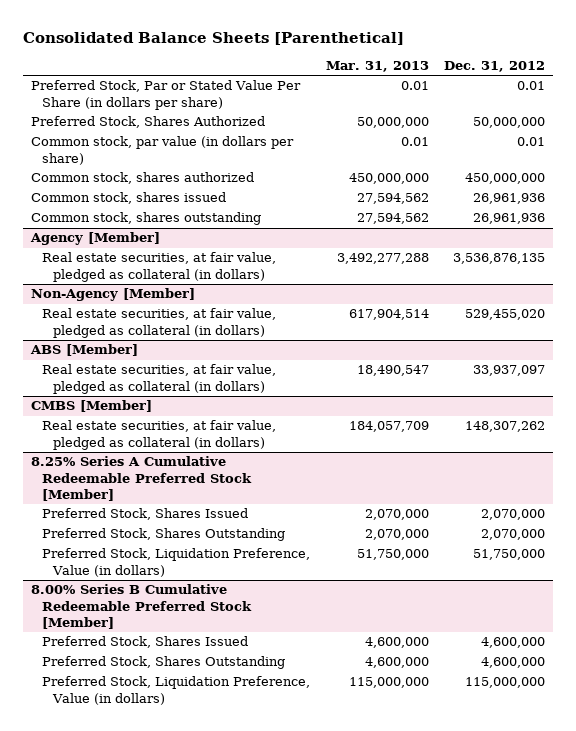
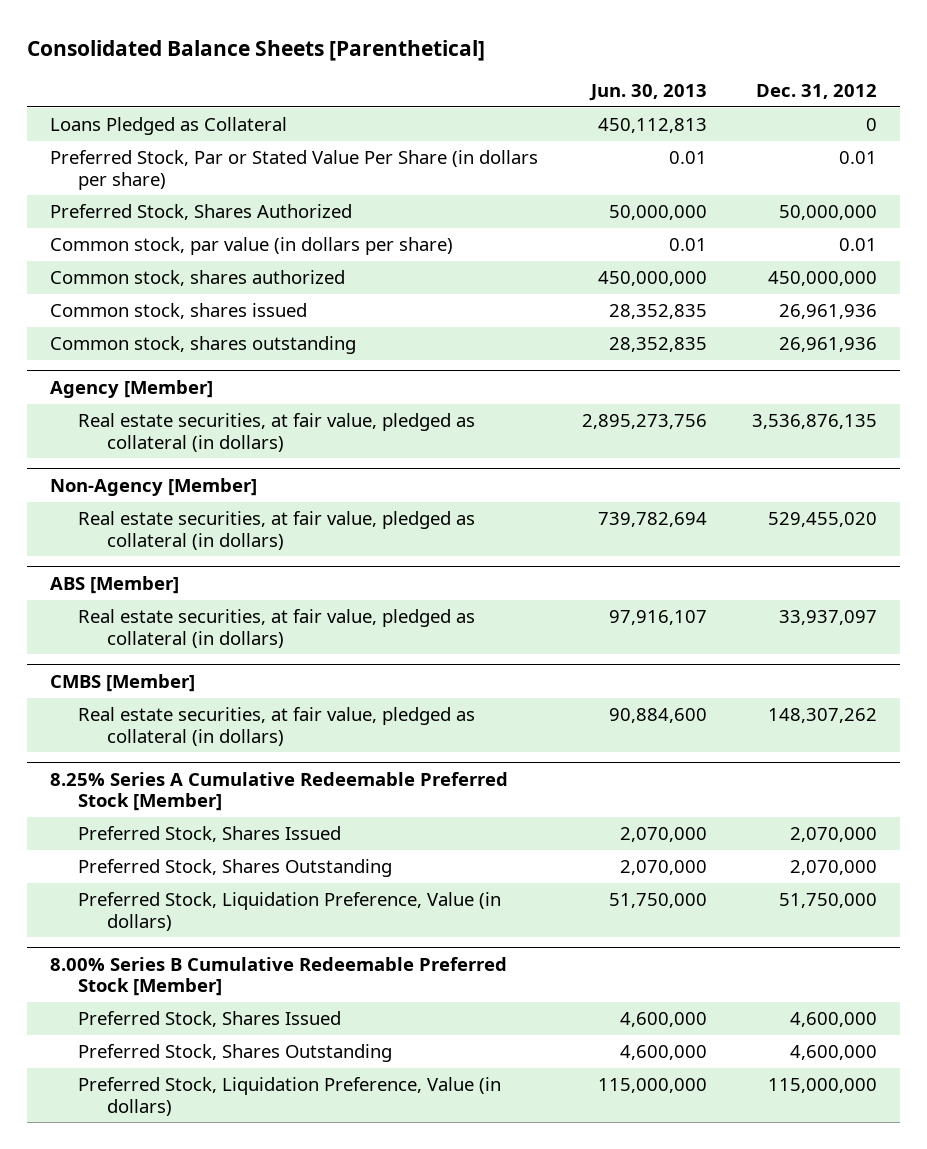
- | Mar. 31, 2013 | Dec. 31, 2012
+ | Jun. 30, 2013 | Dec. 31, 2012
+ Loans Pledged as Collateral | 450,112,813 | 0

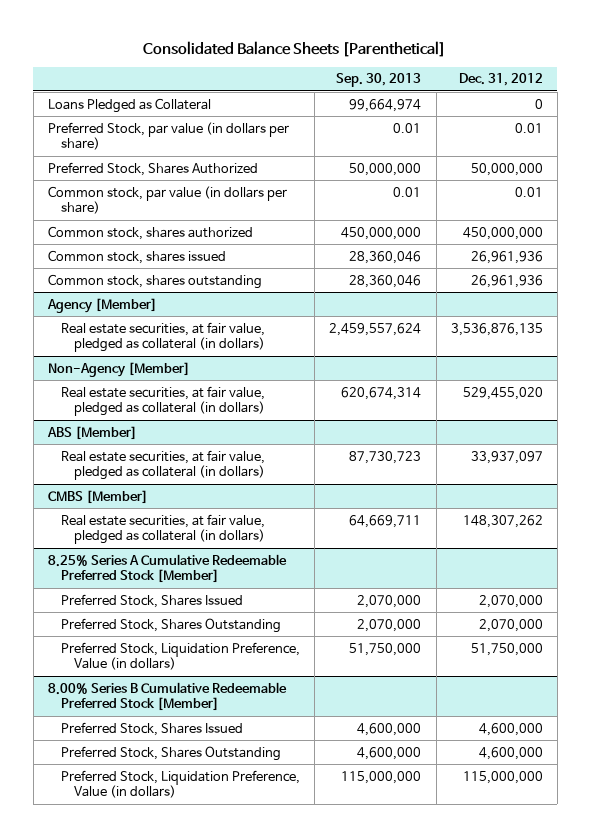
- | Jun. 30, 2013 | Dec. 31, 2012
+ | Sep. 30, 2013 | Dec. 31, 2012
- Preferred Stock, Par or Stated Value Per Share (in dollars per share) | 0.01 | 0.01
+ Preferred Stock, par value (in dollars per share) | 0.01 | 0.01

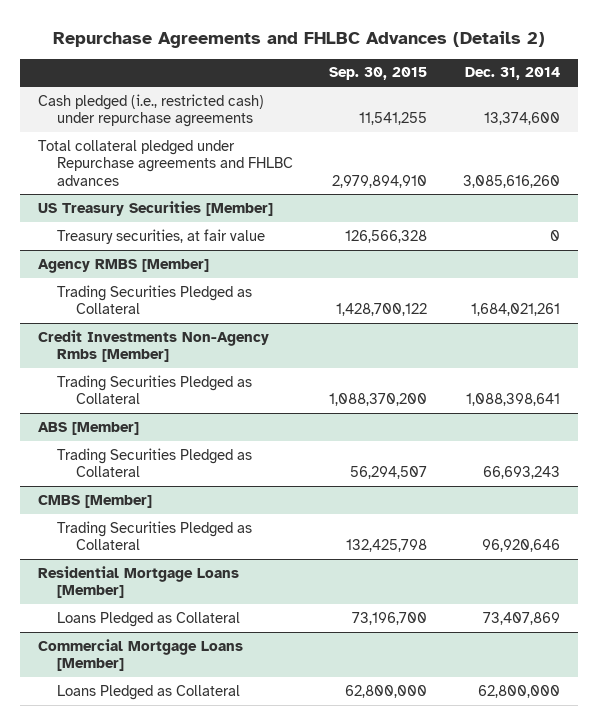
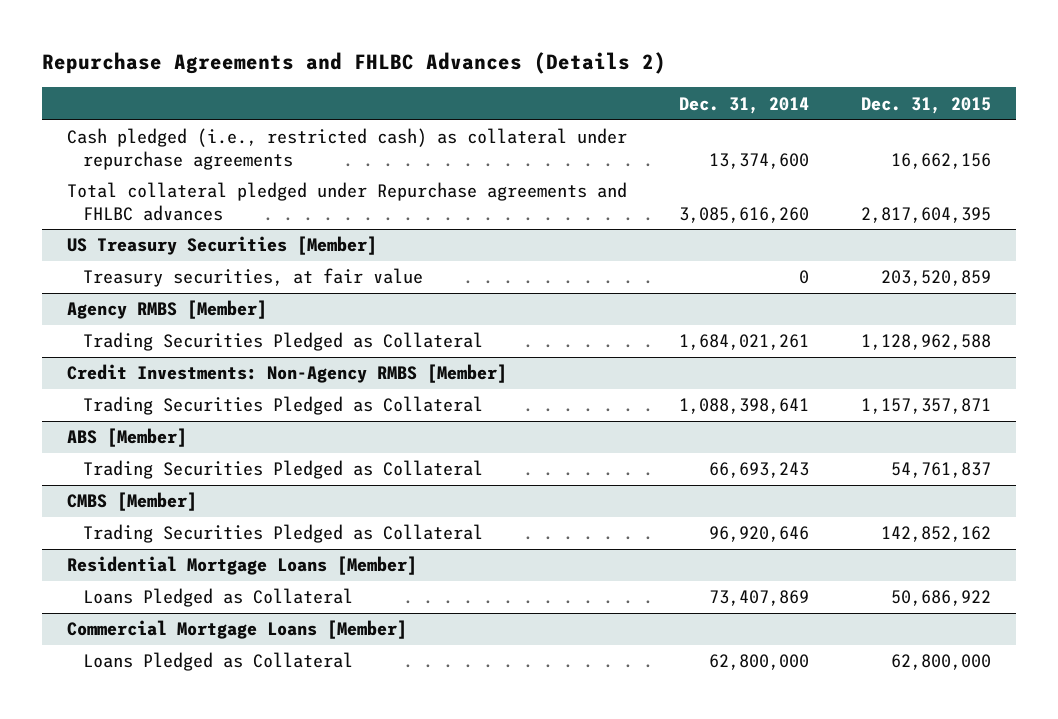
- | Sep. 30, 2015 | Dec. 31, 2014
+ | Dec. 31, 2014 | Dec. 31, 2015
- Cash pledged (i.e., restricted cash) under repurchase agreements | 11,541,255 | 13,374,600
+ Cash pledged (i.e., restricted cash) as collateral under repurchase agreements | 13,374,600 | 16,662,156
- Credit Investments Non-Agency Rmbs [Member]
+ Credit Investments: Non-Agency RMBS [Member]

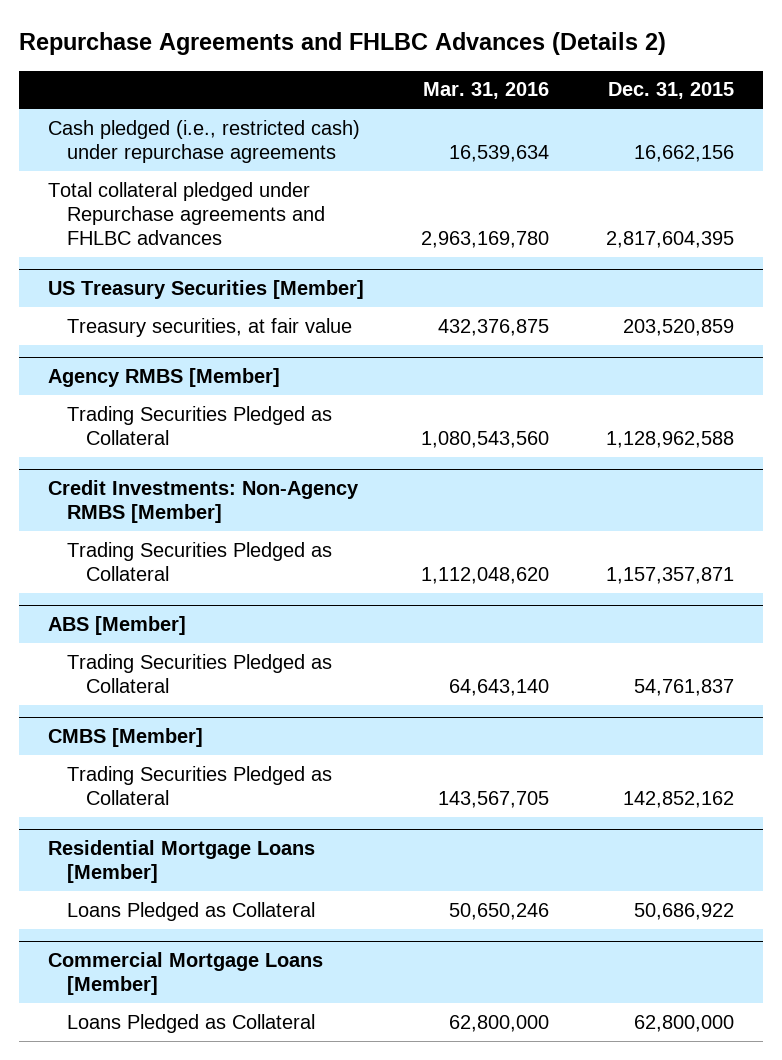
- | Dec. 31, 2014 | Dec. 31, 2015
+ | Mar. 31, 2016 | Dec. 31, 2015
- Cash pledged (i.e., restricted cash) as collateral under repurchase agreements | 13,374,600 | 16,662,156
+ Cash pledged (i.e., restricted cash) under repurchase agreements | 16,539,634 | 16,662,156

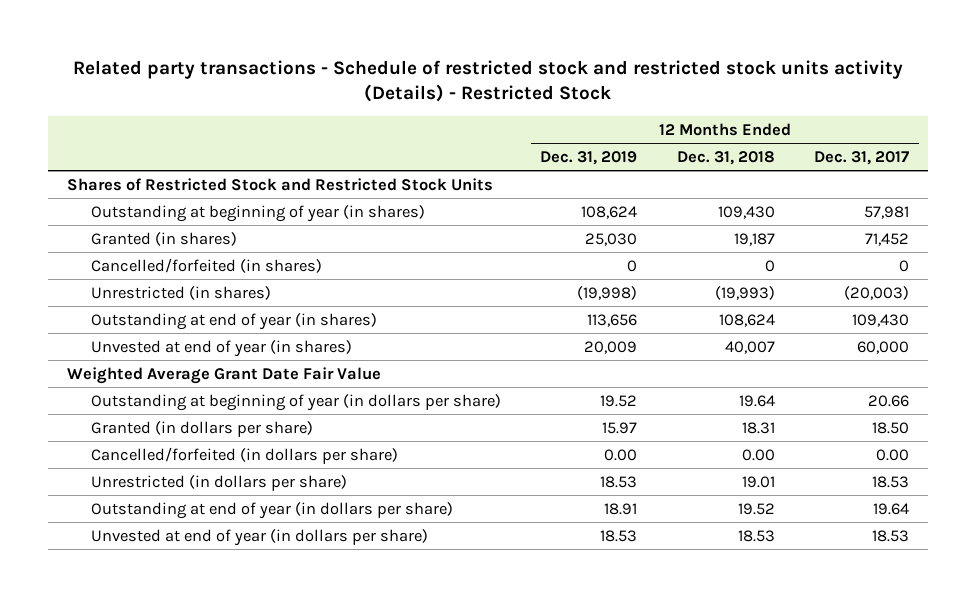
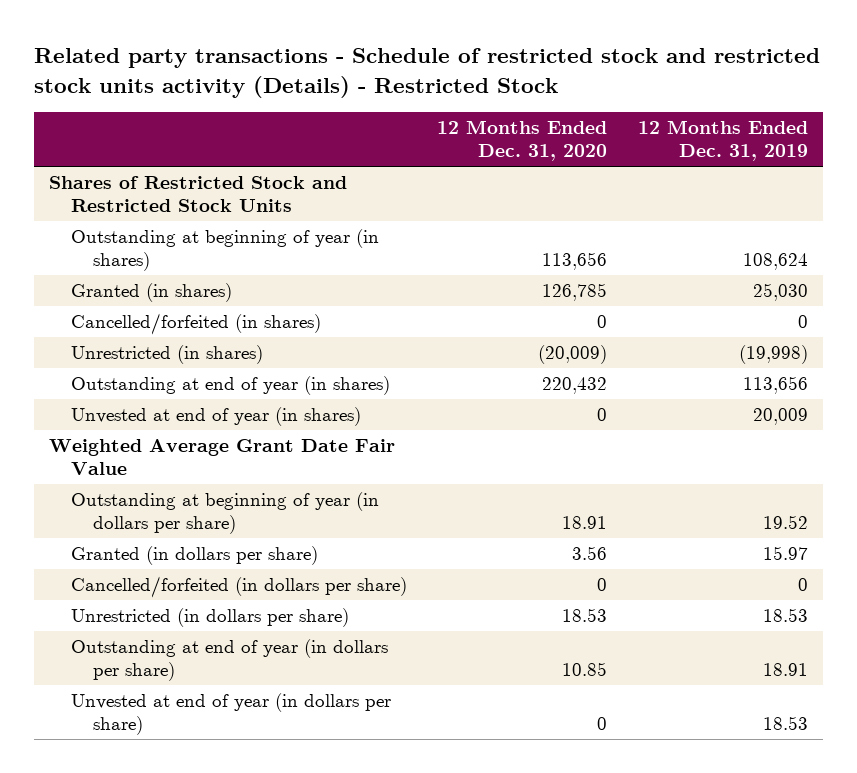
- | 12 Months Ended Dec. 31, 2019 | 12 Months Ended Dec. 31, 2018 | 12 Months Ended Dec. 31, 2017
+ | 12 Months Ended Dec. 31, 2020 | 12 Months Ended Dec. 31, 2019
- Cancelled/forfeited (in dollars per share) | 0.00 | 0.00 | 0.00
+ Cancelled/forfeited (in dollars per share) | 0 | 0

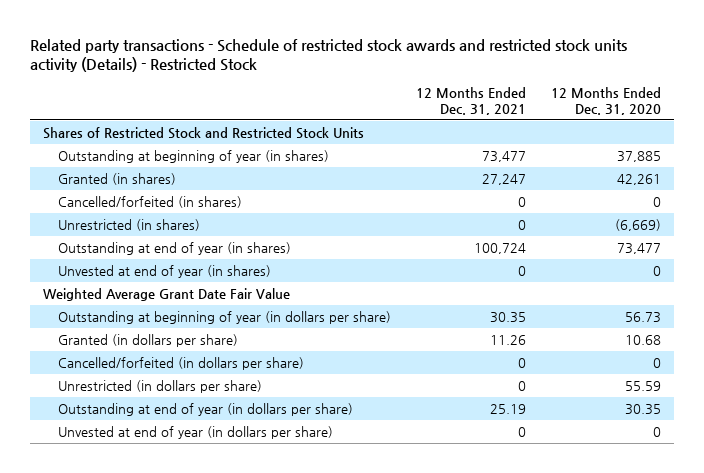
- Related party transactions - Schedule of restricted stock and restricted stock units activity (Details) - Restricted Stock
+ Related party transactions - Schedule of restricted stock awards and restricted stock units activity (Details) - Restricted Stock
- | 12 Months Ended Dec. 31, 2020 | 12 Months Ended Dec. 31, 2019
+ | 12 Months Ended Dec. 31, 2021 | 12 Months Ended Dec. 31, 2020
- Outstanding at beginning of year (in shares) | 113,656 | 108,624
- Granted (in shares) | 126,785 | 25,030
+ Outstanding at beginning of year (in shares) | 73,477 | 37,885
+ Granted (in shares) | 27,247 | 42,261
- Unrestricted (in shares) | (20,009) | (19,998)
- Outstanding at end of year (in shares) | 220,432 | 113,656
+ Unrestricted (in shares) | 0 | (6,669)
+ Outstanding at end of year (in shares) | 100,724 | 73,477
- Outstanding at beginning of year (in dollars per share) | 18.91 | 19.52
- Granted (in dollars per share) | 3.56 | 15.97
+ Outstanding at beginning of year (in dollars per share) | 30.35 | 56.73
+ Granted (in dollars per share) | 11.26 | 10.68
- Unrestricted (in dollars per share) | 18.53 | 18.53
- Outstanding at end of year (in dollars per share) | 10.85 | 18.91
+ Unrestricted (in dollars per share) | 0 | 55.59
+ Outstanding at end of year (in dollars per share) | 25.19 | 30.35

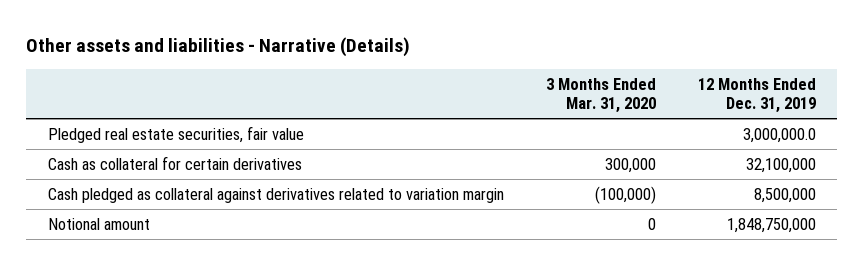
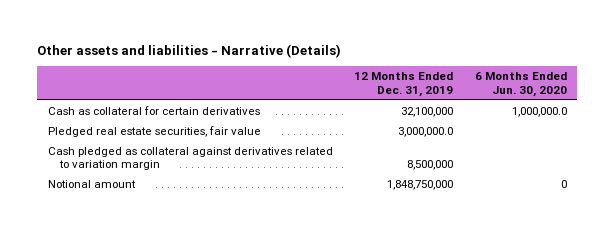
- | 3 Months Ended Mar. 31, 2020 | 12 Months Ended Dec. 31, 2019
+ | 12 Months Ended Dec. 31, 2019 | 6 Months Ended Jun. 30, 2020
moved down: Pledged real estate securities, fair value | 3,000,000.0 |

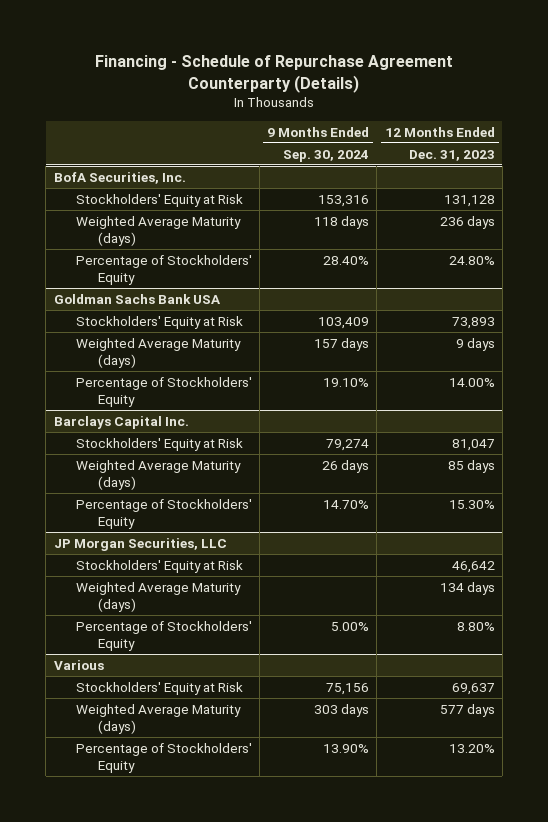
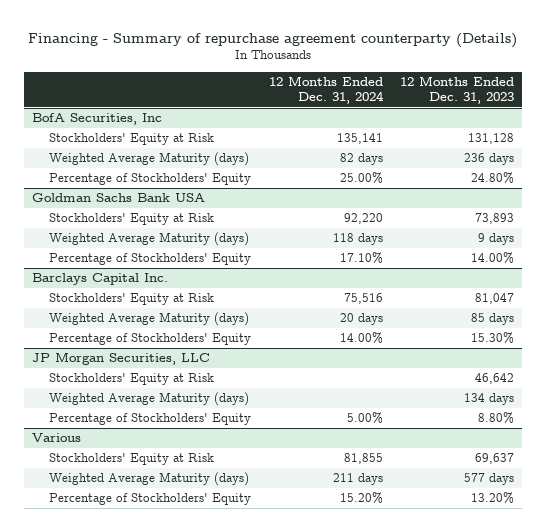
- Financing - Schedule of Repurchase Agreement Counterparty (Details)
+ Financing - Summary of repurchase agreement counterparty (Details)
- | 9 Months Ended Sep. 30, 2024 | 12 Months Ended Dec. 31, 2023
+ | 12 Months Ended Dec. 31, 2024 | 12 Months Ended Dec. 31, 2023
- BofA Securities, Inc.
+ BofA Securities, Inc

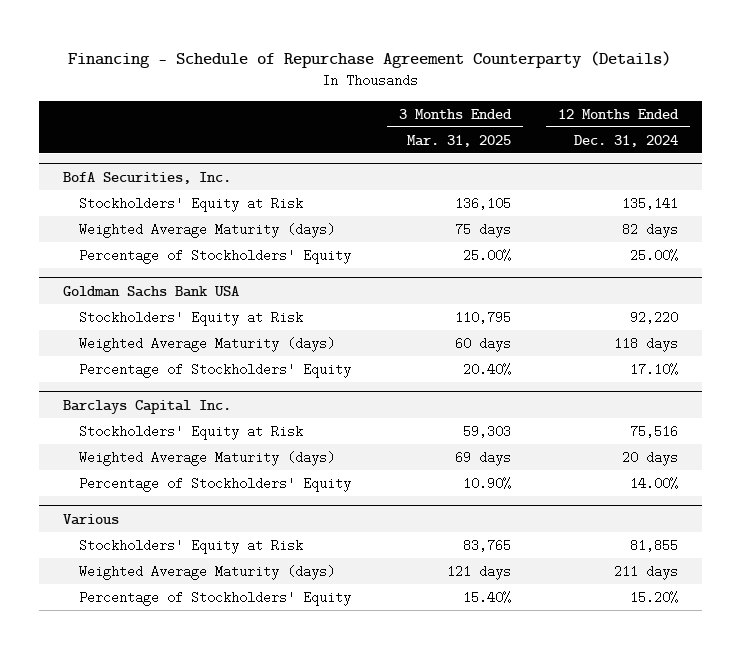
- Financing - Summary of repurchase agreement counterparty (Details)
+ Financing - Schedule of Repurchase Agreement Counterparty (Details)
- | 12 Months Ended Dec. 31, 2024 | 12 Months Ended Dec. 31, 2023
+ | 3 Months Ended Mar. 31, 2025 | 12 Months Ended Dec. 31, 2024
- BofA Securities, Inc
+ BofA Securities, Inc.
- JP Morgan Securities, LLC
- Stockholders' Equity at Risk | | 46,642
- Weighted Average Maturity (days) | | 134 days
- Percentage of Stockholders' Equity | 5.00% | 8.80%

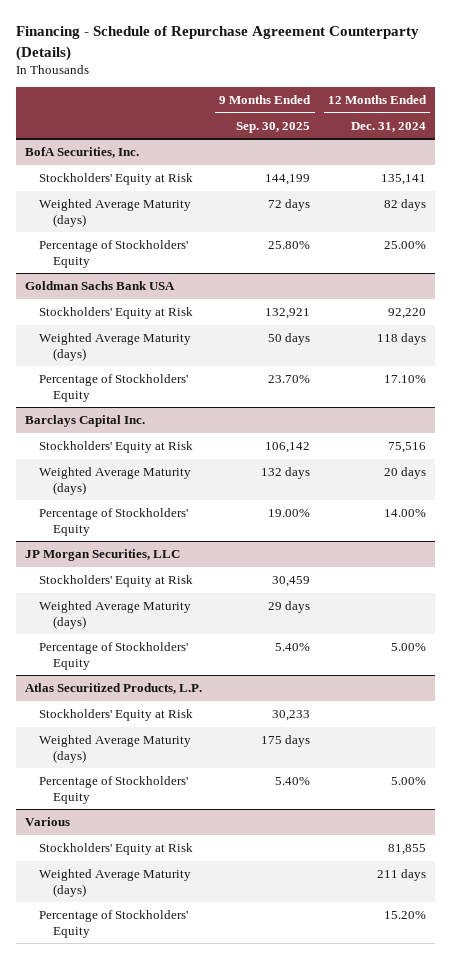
- | 3 Months Ended Mar. 31, 2025 | 12 Months Ended Dec. 31, 2024
+ | 9 Months Ended Sep. 30, 2025 | 12 Months Ended Dec. 31, 2024
+ JP Morgan Securities, LLC
+ Stockholders' Equity at Risk | 30,459 |
+ Weighted Average Maturity (days) | 29 days |
+ Percentage of Stockholders' Equity | 5.40% | 5.00%
+ Atlas Securitized Products, L.P.
+ Stockholders' Equity at Risk | 30,233 |
+ Weighted Average Maturity (days) | 175 days |
+ Percentage of Stockholders' Equity | 5.40% | 5.00%

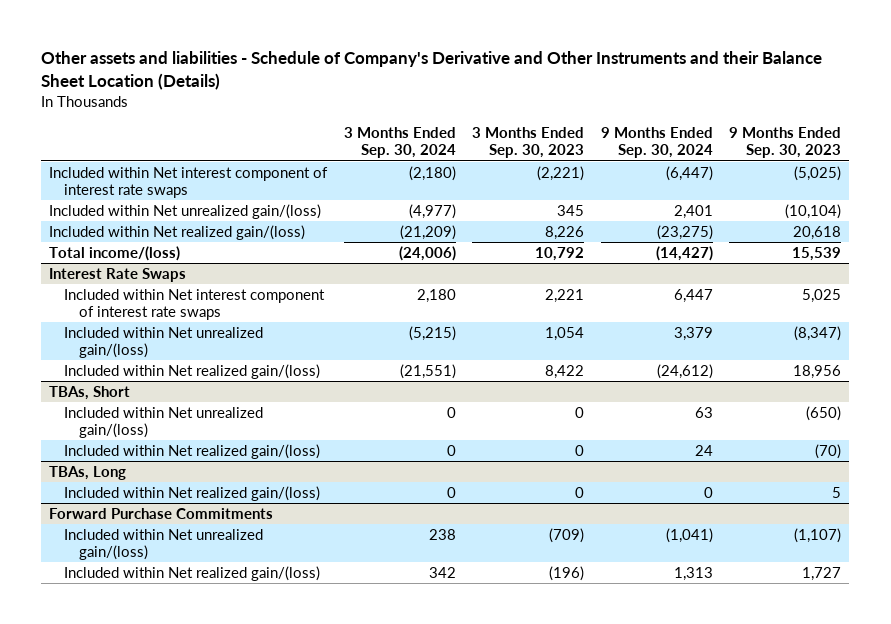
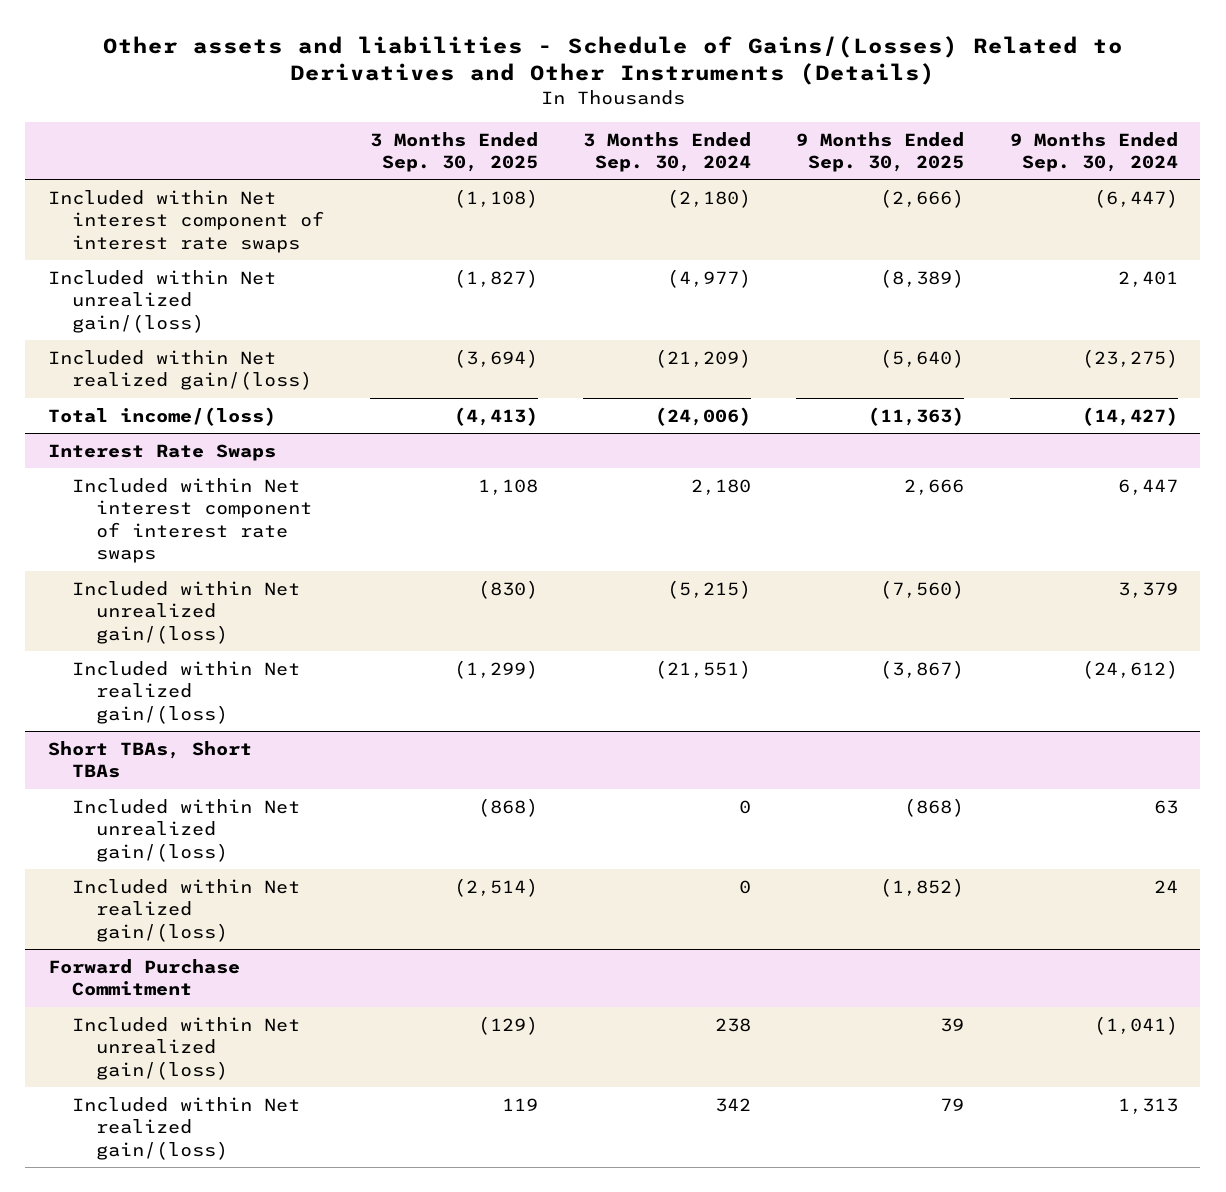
- Other assets and liabilities - Schedule of Company's Derivative and Other Instruments and their Balance Sheet Location (Details)
+ Other assets and liabilities - Schedule of Gains/(Losses) Related to Derivatives and Other Instruments (Details)
- | 3 Months Ended Sep. 30, 2024 | 3 Months Ended Sep. 30, 2023 | 9 Months Ended Sep. 30, 2024 | 9 Months Ended Sep. 30, 2023
+ | 3 Months Ended Sep. 30, 2025 | 3 Months Ended Sep. 30, 2024 | 9 Months Ended Sep. 30, 2025 | 9 Months Ended Sep. 30, 2024
- TBAs, Short
+ Short TBAs, Short TBAs
- TBAs, Long
- Included within Net realized gain/(loss) | 0 | 0 | 0 | 5
- Forward Purchase Commitments
+ Forward Purchase Commitment

